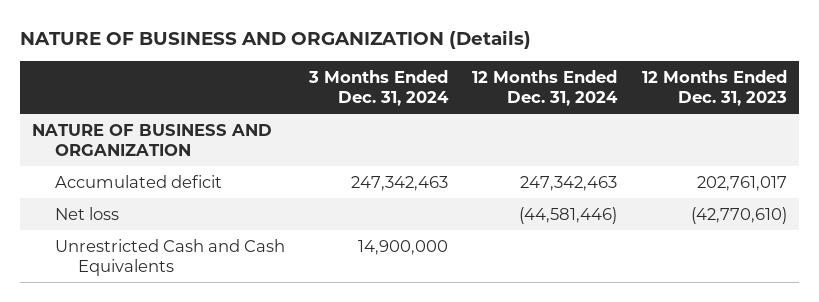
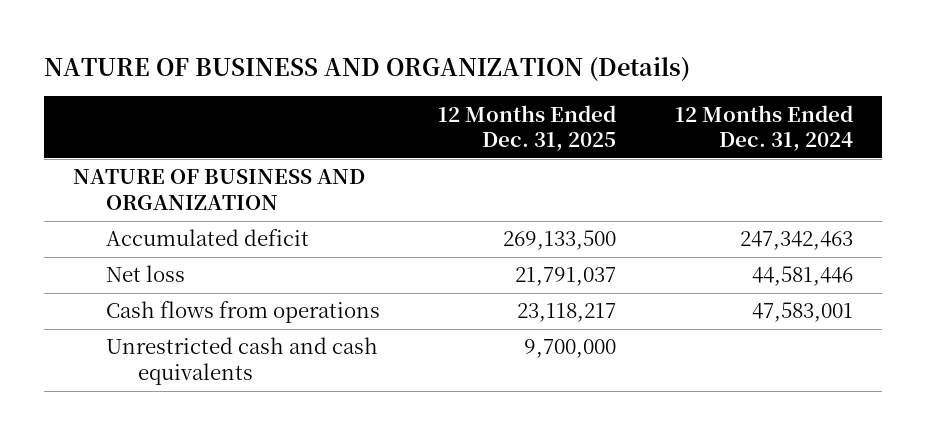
- | 3 Months Ended Dec. 31, 2024 | 12 Months Ended Dec. 31, 2024 | 12 Months Ended Dec. 31, 2023
+ | 12 Months Ended Dec. 31, 2025 | 12 Months Ended Dec. 31, 2024
- Net loss | | (44,581,446) | (42,770,610)
- Unrestricted Cash and Cash Equivalents | 14,900,000 | |
+ Net loss | 21,791,037 | 44,581,446
+ Cash flows from operations | 23,118,217 | 47,583,001
+ Unrestricted cash and cash equivalents | 9,700,000 |

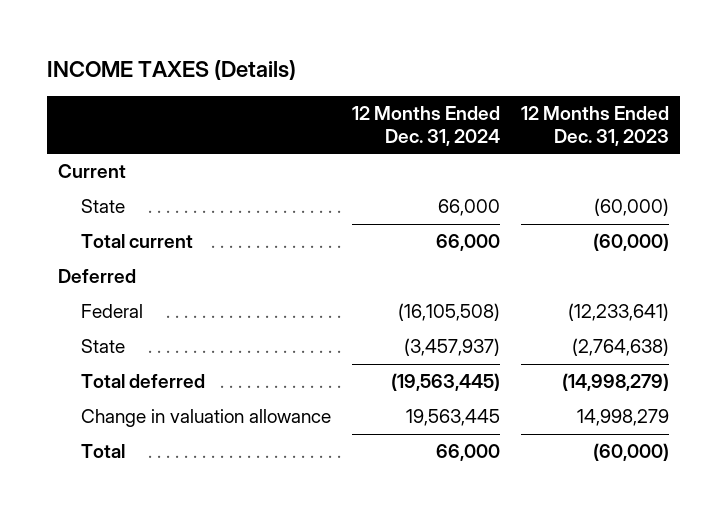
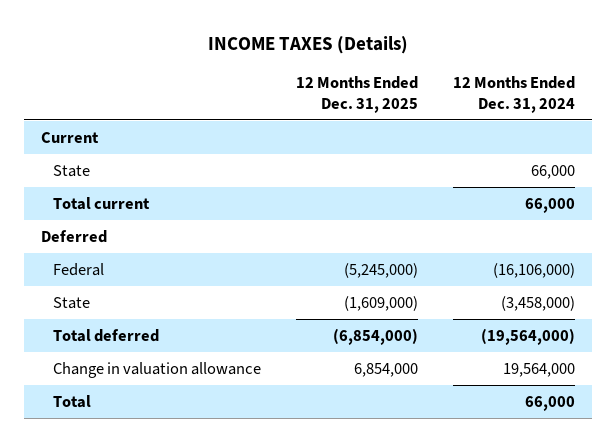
- | 12 Months Ended Dec. 31, 2024 | 12 Months Ended Dec. 31, 2023
+ | 12 Months Ended Dec. 31, 2025 | 12 Months Ended Dec. 31, 2024
- Federal | (16,105,508) | (12,233,641)
- State | (3,457,937) | (2,764,638)
- Total deferred | (19,563,445) | (14,998,279)
- Change in valuation allowance | 19,563,445 | 14,998,279
+ Federal | (5,245,000) | (16,106,000)
+ State | (1,609,000) | (3,458,000)
+ Total deferred | (6,854,000) | (19,564,000)
+ Change in valuation allowance | 6,854,000 | 19,564,000

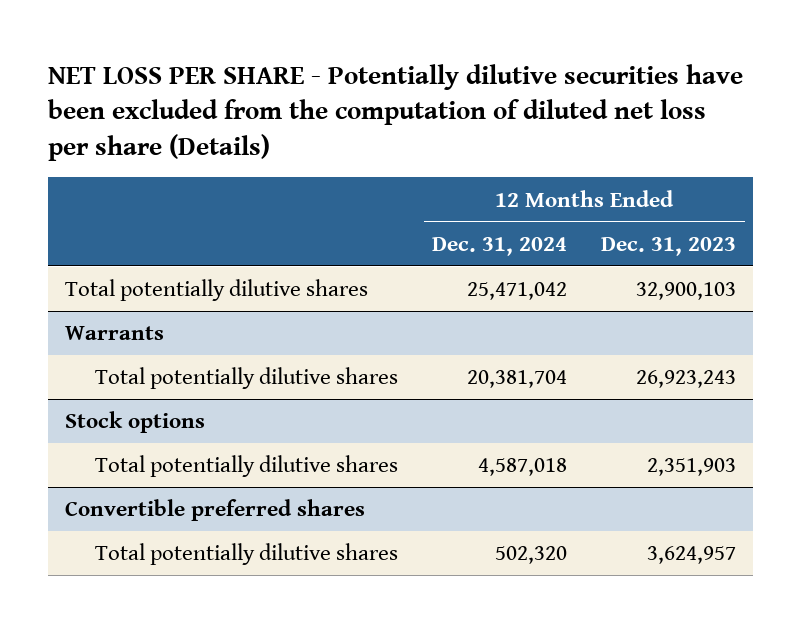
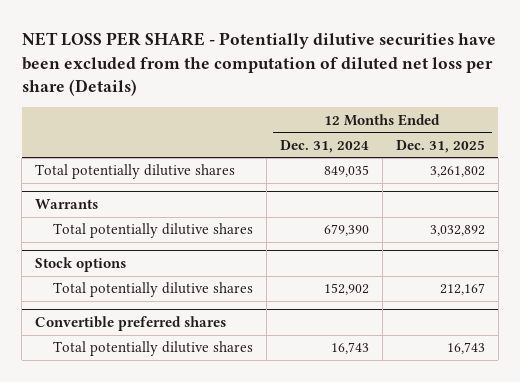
- | 12 Months Ended Dec. 31, 2024 | 12 Months Ended Dec. 31, 2023
+ | 12 Months Ended Dec. 31, 2024 | 12 Months Ended Dec. 31, 2025
- Total potentially dilutive shares | 25,471,042 | 32,900,103
+ Total potentially dilutive shares | 849,035 | 3,261,802
@ Warrants
- Total potentially dilutive shares | 20,381,704 | 26,923,243
+ Total potentially dilutive shares | 679,390 | 3,032,892
@ Stock options
- Total potentially dilutive shares | 4,587,018 | 2,351,903
+ Total potentially dilutive shares | 152,902 | 212,167
@ Convertible preferred shares
- Total potentially dilutive shares | 502,320 | 3,624,957
+ Total potentially dilutive shares | 16,743 | 16,743

